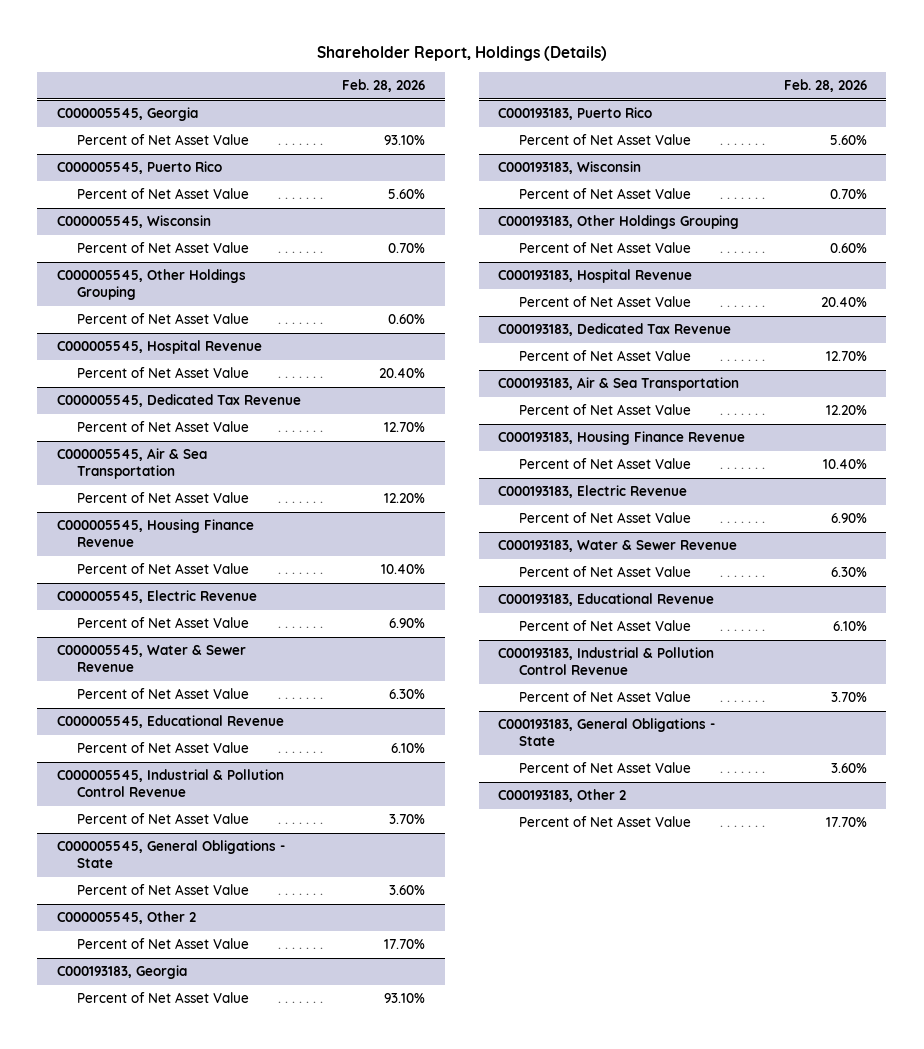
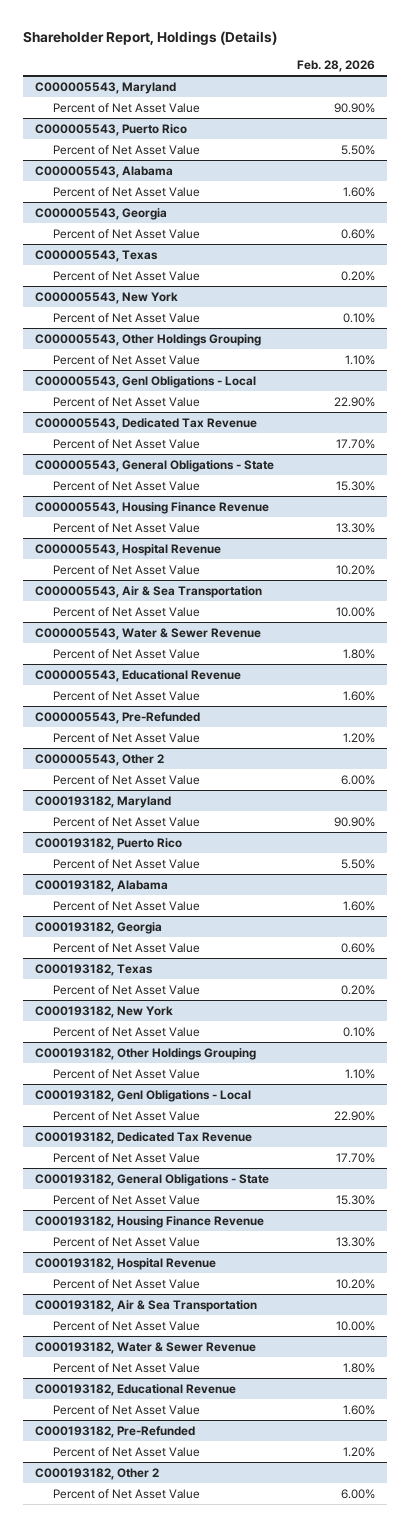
- C000005545, Georgia
- Percent of Net Asset Value | 93.10%
- C000005545, Puerto Rico
- Percent of Net Asset Value | 5.60%
- C000005545, Wisconsin
- Percent of Net Asset Value | 0.70%
- C000005545, Other Holdings Grouping
+ C000005543, Maryland
+ Percent of Net Asset Value | 90.90%
+ C000005543, Puerto Rico
+ Percent of Net Asset Value | 5.50%
+ C000005543, Alabama
+ Percent of Net Asset Value | 1.60%
+ C000005543, Georgia
- C000005545, Hospital Revenue
- Percent of Net Asset Value | 20.40%
- C000005545, Dedicated Tax Revenue
- Percent of Net Asset Value | 12.70%
- C000005545, Air & Sea Transportation
- Percent of Net Asset Value | 12.20%
- C000005545, Housing Finance Revenue
- Percent of Net Asset Value | 10.40%
- C000005545, Electric Revenue
- Percent of Net Asset Value | 6.90%
- C000005545, Water & Sewer Revenue
- Percent of Net Asset Value | 6.30%
- C000005545, Educational Revenue
- Percent of Net Asset Value | 6.10%
- C000005545, Industrial & Pollution Control Revenue
- Percent of Net Asset Value | 3.70%
- C000005545, General Obligations - State
- Percent of Net Asset Value | 3.60%
- C000005545, Other 2
+ C000005543, Texas
+ Percent of Net Asset Value | 0.20%
+ C000005543, New York
+ Percent of Net Asset Value | 0.10%
+ C000005543, Other Holdings Grouping
+ Percent of Net Asset Value | 1.10%
+ C000005543, Genl Obligations - Local
+ Percent of Net Asset Value | 22.90%
+ C000005543, Dedicated Tax Revenue
- C000193183, Georgia
- Percent of Net Asset Value | 93.10%
- C000193183, Puerto Rico
- Percent of Net Asset Value | 5.60%
- C000193183, Wisconsin
- Percent of Net Asset Value | 0.70%
- C000193183, Other Holdings Grouping
+ C000005543, General Obligations - State
+ Percent of Net Asset Value | 15.30%
+ C000005543, Housing Finance Revenue
+ Percent of Net Asset Value | 13.30%
+ C000005543, Hospital Revenue
+ Percent of Net Asset Value | 10.20%
+ C000005543, Air & Sea Transportation
+ Percent of Net Asset Value | 10.00%
+ C000005543, Water & Sewer Revenue
+ Percent of Net Asset Value | 1.80%
+ C000005543, Educational Revenue
+ Percent of Net Asset Value | 1.60%
+ C000005543, Pre-Refunded
+ Percent of Net Asset Value | 1.20%
+ C000005543, Other 2
+ Percent of Net Asset Value | 6.00%
+ C000193182, Maryland
+ Percent of Net Asset Value | 90.90%
+ C000193182, Puerto Rico
+ Percent of Net Asset Value | 5.50%
+ C000193182, Alabama
+ Percent of Net Asset Value | 1.60%
+ C000193182, Georgia
- C000193183, Hospital Revenue
- Percent of Net Asset Value | 20.40%
- C000193183, Dedicated Tax Revenue
- Percent of Net Asset Value | 12.70%
- C000193183, Air & Sea Transportation
- Percent of Net Asset Value | 12.20%
- C000193183, Housing Finance Revenue
- Percent of Net Asset Value | 10.40%
- C000193183, Electric Revenue
- Percent of Net Asset Value | 6.90%
- C000193183, Water & Sewer Revenue
- Percent of Net Asset Value | 6.30%
- C000193183, Educational Revenue
- Percent of Net Asset Value | 6.10%
- C000193183, Industrial & Pollution Control Revenue
- Percent of Net Asset Value | 3.70%
- C000193183, General Obligations - State
- Percent of Net Asset Value | 3.60%
- C000193183, Other 2
+ C000193182, Texas
+ Percent of Net Asset Value | 0.20%
+ C000193182, New York
+ Percent of Net Asset Value | 0.10%
+ C000193182, Other Holdings Grouping
+ Percent of Net Asset Value | 1.10%
+ C000193182, Genl Obligations - Local
+ Percent of Net Asset Value | 22.90%
+ C000193182, Dedicated Tax Revenue
+ C000193182, General Obligations - State
+ Percent of Net Asset Value | 15.30%
+ C000193182, Housing Finance Revenue
+ Percent of Net Asset Value | 13.30%
+ C000193182, Hospital Revenue
+ Percent of Net Asset Value | 10.20%
+ C000193182, Air & Sea Transportation
+ Percent of Net Asset Value | 10.00%
+ C000193182, Water & Sewer Revenue
+ Percent of Net Asset Value | 1.80%
+ C000193182, Educational Revenue
+ Percent of Net Asset Value | 1.60%
+ C000193182, Pre-Refunded
+ Percent of Net Asset Value | 1.20%
+ C000193182, Other 2
+ Percent of Net Asset Value | 6.00%

